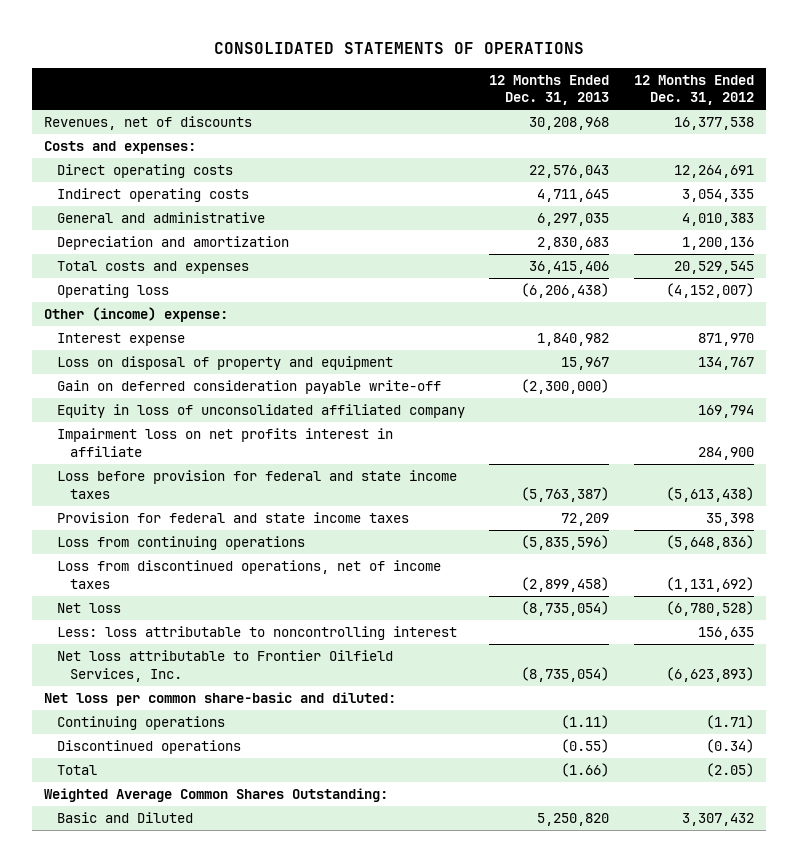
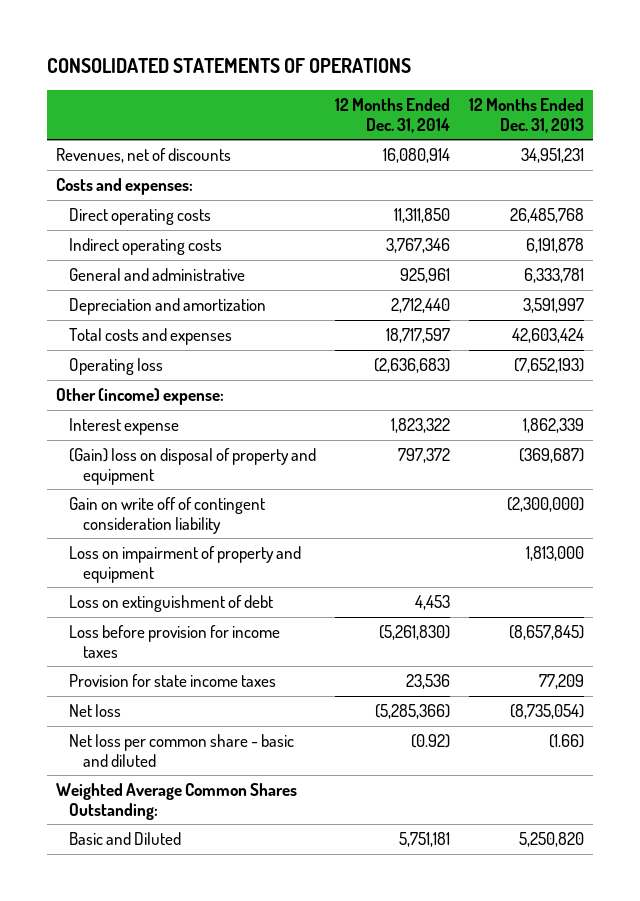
- | 12 Months Ended Dec. 31, 2013 | 12 Months Ended Dec. 31, 2012
+ | 12 Months Ended Dec. 31, 2014 | 12 Months Ended Dec. 31, 2013
- Revenues, net of discounts | 30,208,968 | 16,377,538
+ Revenues, net of discounts | 16,080,914 | 34,951,231
- Direct operating costs | 22,576,043 | 12,264,691
- Indirect operating costs | 4,711,645 | 3,054,335
- General and administrative | 6,297,035 | 4,010,383
- Depreciation and amortization | 2,830,683 | 1,200,136
- Total costs and expenses | 36,415,406 | 20,529,545
- Operating loss | (6,206,438) | (4,152,007)
+ Direct operating costs | 11,311,850 | 26,485,768
+ Indirect operating costs | 3,767,346 | 6,191,878
+ General and administrative | 925,961 | 6,333,781
+ Depreciation and amortization | 2,712,440 | 3,591,997
+ Total costs and expenses | 18,717,597 | 42,603,424
+ Operating loss | (2,636,683) | (7,652,193)
- Interest expense | 1,840,982 | 871,970
- Loss on disposal of property and equipment | 15,967 | 134,767
- Gain on deferred consideration payable write-off | (2,300,000) |
- Equity in loss of unconsolidated affiliated company | | 169,794
- Impairment loss on net profits interest in affiliate | | 284,900
- Loss before provision for federal and state income taxes | (5,763,387) | (5,613,438)
- Provision for federal and state income taxes | 72,209 | 35,398
- Loss from continuing operations | (5,835,596) | (5,648,836)
- Loss from discontinued operations, net of income taxes | (2,899,458) | (1,131,692)
+ Interest expense | 1,823,322 | 1,862,339
+ (Gain) loss on disposal of property and equipment | 797,372 | (369,687)
+ Gain on write off of contingent consideration liability | | (2,300,000)
+ Loss on impairment of property and equipment | | 1,813,000
+ Loss on extinguishment of debt | 4,453 |
+ Loss before provision for income taxes | (5,261,830) | (8,657,845)
+ Provision for state income taxes | 23,536 | 77,209
- Less: loss attributable to noncontrolling interest | | 156,635
- Net loss attributable to Frontier Oilfield Services, Inc. | (8,735,054) | (6,623,893)
- Net loss per common share-basic and diluted:
- Continuing operations | (1.11) | (1.71)
- Discontinued operations | (0.55) | (0.34)
- Total | (1.66) | (2.05)
+ Net loss per common share - basic and diluted | (0.92) | (1.66)

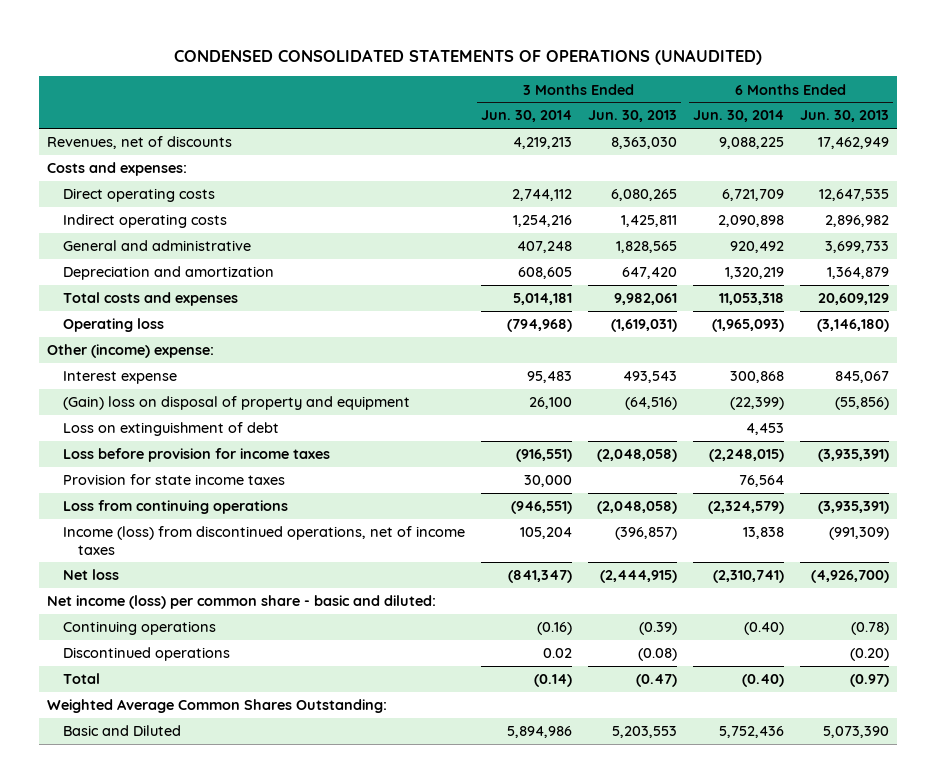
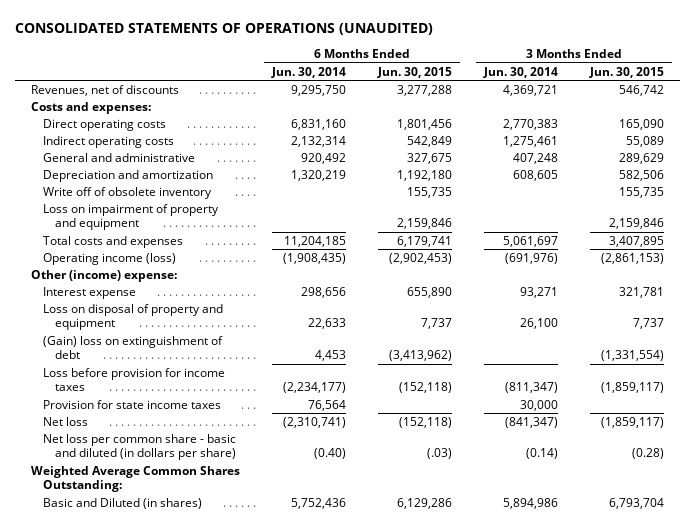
- CONDENSED CONSOLIDATED STATEMENTS OF OPERATIONS (UNAUDITED)
+ CONSOLIDATED STATEMENTS OF OPERATIONS (UNAUDITED)
- | 3 Months Ended Jun. 30, 2014 | 3 Months Ended Jun. 30, 2013 | 6 Months Ended Jun. 30, 2014 | 6 Months Ended Jun. 30, 2013
+ | 6 Months Ended Jun. 30, 2014 | 6 Months Ended Jun. 30, 2015 | 3 Months Ended Jun. 30, 2014 | 3 Months Ended Jun. 30, 2015
- Revenues, net of discounts | 4,219,213 | 8,363,030 | 9,088,225 | 17,462,949
+ Revenues, net of discounts | 9,295,750 | 3,277,288 | 4,369,721 | 546,742
- Direct operating costs | 2,744,112 | 6,080,265 | 6,721,709 | 12,647,535
- Indirect operating costs | 1,254,216 | 1,425,811 | 2,090,898 | 2,896,982
+ Direct operating costs | 6,831,160 | 1,801,456 | 2,770,383 | 165,090
+ Indirect operating costs | 2,132,314 | 542,849 | 1,275,461 | 55,089
- Total costs and expenses | 5,014,181 | 9,982,061 | 11,053,318 | 20,609,129
- Operating loss | (794,968) | (1,619,031) | (1,965,093) | (3,146,180)
+ Write off of obsolete inventory | | 155,735 | | 155,735
+ Loss on impairment of property and equipment | | 2,159,846 | | 2,159,846
+ Total costs and expenses | 11,204,185 | 6,179,741 | 5,061,697 | 3,407,895
+ Operating income (loss) | (1,908,435) | (2,902,453) | (691,976) | (2,861,153)
- Interest expense | 95,483 | 493,543 | 300,868 | 845,067
- (Gain) loss on disposal of property and equipment | 26,100 | (64,516) | (22,399) | (55,856)
- Loss on extinguishment of debt | | | 4,453 |
- Loss before provision for income taxes | (916,551) | (2,048,058) | (2,248,015) | (3,935,391)
+ Interest expense | 298,656 | 655,890 | 93,271 | 321,781
+ Loss on disposal of property and equipment | 22,633 | 7,737 | 26,100 | 7,737
+ (Gain) loss on extinguishment of debt | 4,453 | (3,413,962) | | (1,331,554)
+ Loss before provision for income taxes | (2,234,177) | (152,118) | (811,347) | (1,859,117)
- Loss from continuing operations | (946,551) | (2,048,058) | (2,324,579) | (3,935,391)
- Income (loss) from discontinued operations, net of income taxes | 105,204 | (396,857) | 13,838 | (991,309)
- Net income (loss) per common share - basic and diluted:
- Continuing operations | (0.16) | (0.39) | (0.40) | (0.78)
- Discontinued operations | 0.02 | (0.08) | | (0.20)
- Total | (0.14) | (0.47) | (0.40) | (0.97)
+ Net loss per common share - basic and diluted (in dollars per share) | (0.40) | (.03) | (0.14) | (0.28)
- Basic and Diluted | 5,894,986 | 5,203,553 | 5,752,436 | 5,073,390
+ Basic and Diluted (in shares) | 5,752,436 | 6,129,286 | 5,894,986 | 6,793,704

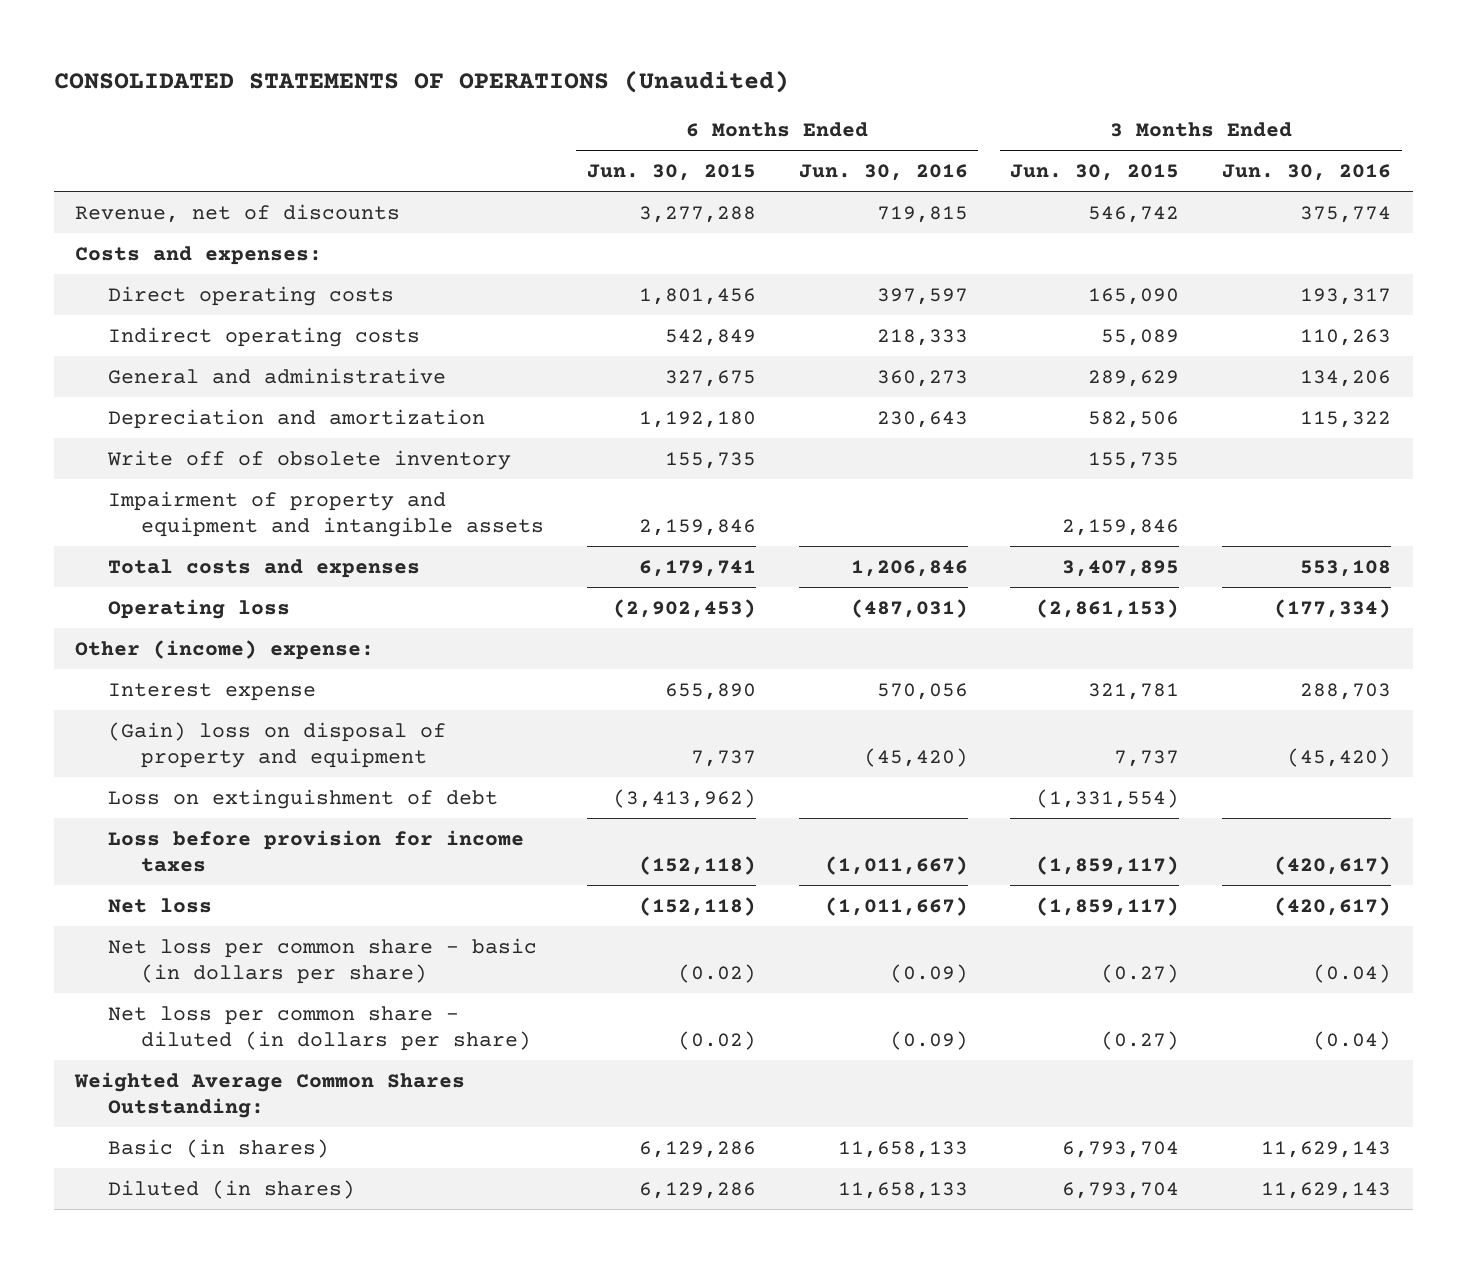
- CONSOLIDATED STATEMENTS OF OPERATIONS (UNAUDITED)
+ CONSOLIDATED STATEMENTS OF OPERATIONS (Unaudited)
- | 6 Months Ended Jun. 30, 2014 | 6 Months Ended Jun. 30, 2015 | 3 Months Ended Jun. 30, 2014 | 3 Months Ended Jun. 30, 2015
+ | 6 Months Ended Jun. 30, 2015 | 6 Months Ended Jun. 30, 2016 | 3 Months Ended Jun. 30, 2015 | 3 Months Ended Jun. 30, 2016
- Revenues, net of discounts | 9,295,750 | 3,277,288 | 4,369,721 | 546,742
+ Revenue, net of discounts | 3,277,288 | 719,815 | 546,742 | 375,774
- Loss on impairment of property and equipment | | 2,159,846 | | 2,159,846
+ Impairment of property and equipment and intangible assets | 2,159,846 | | 2,159,846 |
- Operating income (loss) | (1,908,435) | (2,902,453) | (691,976) | (2,861,153)
+ Operating loss | (2,902,453) | (487,031) | (2,861,153) | (177,334)
- Loss on disposal of property and equipment | 22,633 | 7,737 | 26,100 | 7,737
- (Gain) loss on extinguishment of debt | 4,453 | (3,413,962) | | (1,331,554)
+ (Gain) loss on disposal of property and equipment | 7,737 | (45,420) | 7,737 | (45,420)
+ Loss on extinguishment of debt | (3,413,962) | | (1,331,554) |
- Provision for state income taxes | 76,564 | | 30,000 |
- Net loss per common share - basic and diluted (in dollars per share) | (0.40) | (.03) | (0.14) | (0.28)
+ Net loss per common share - basic (in dollars per share) | (0.02) | (0.09) | (0.27) | (0.04)
+ Net loss per common share - diluted (in dollars per share) | (0.02) | (0.09) | (0.27) | (0.04)
- Basic and Diluted (in shares) | 5,752,436 | 6,129,286 | 5,894,986 | 6,793,704
+ Basic (in shares) | 6,129,286 | 11,658,133 | 6,793,704 | 11,629,143
+ Diluted (in shares) | 6,129,286 | 11,658,133 | 6,793,704 | 11,629,143

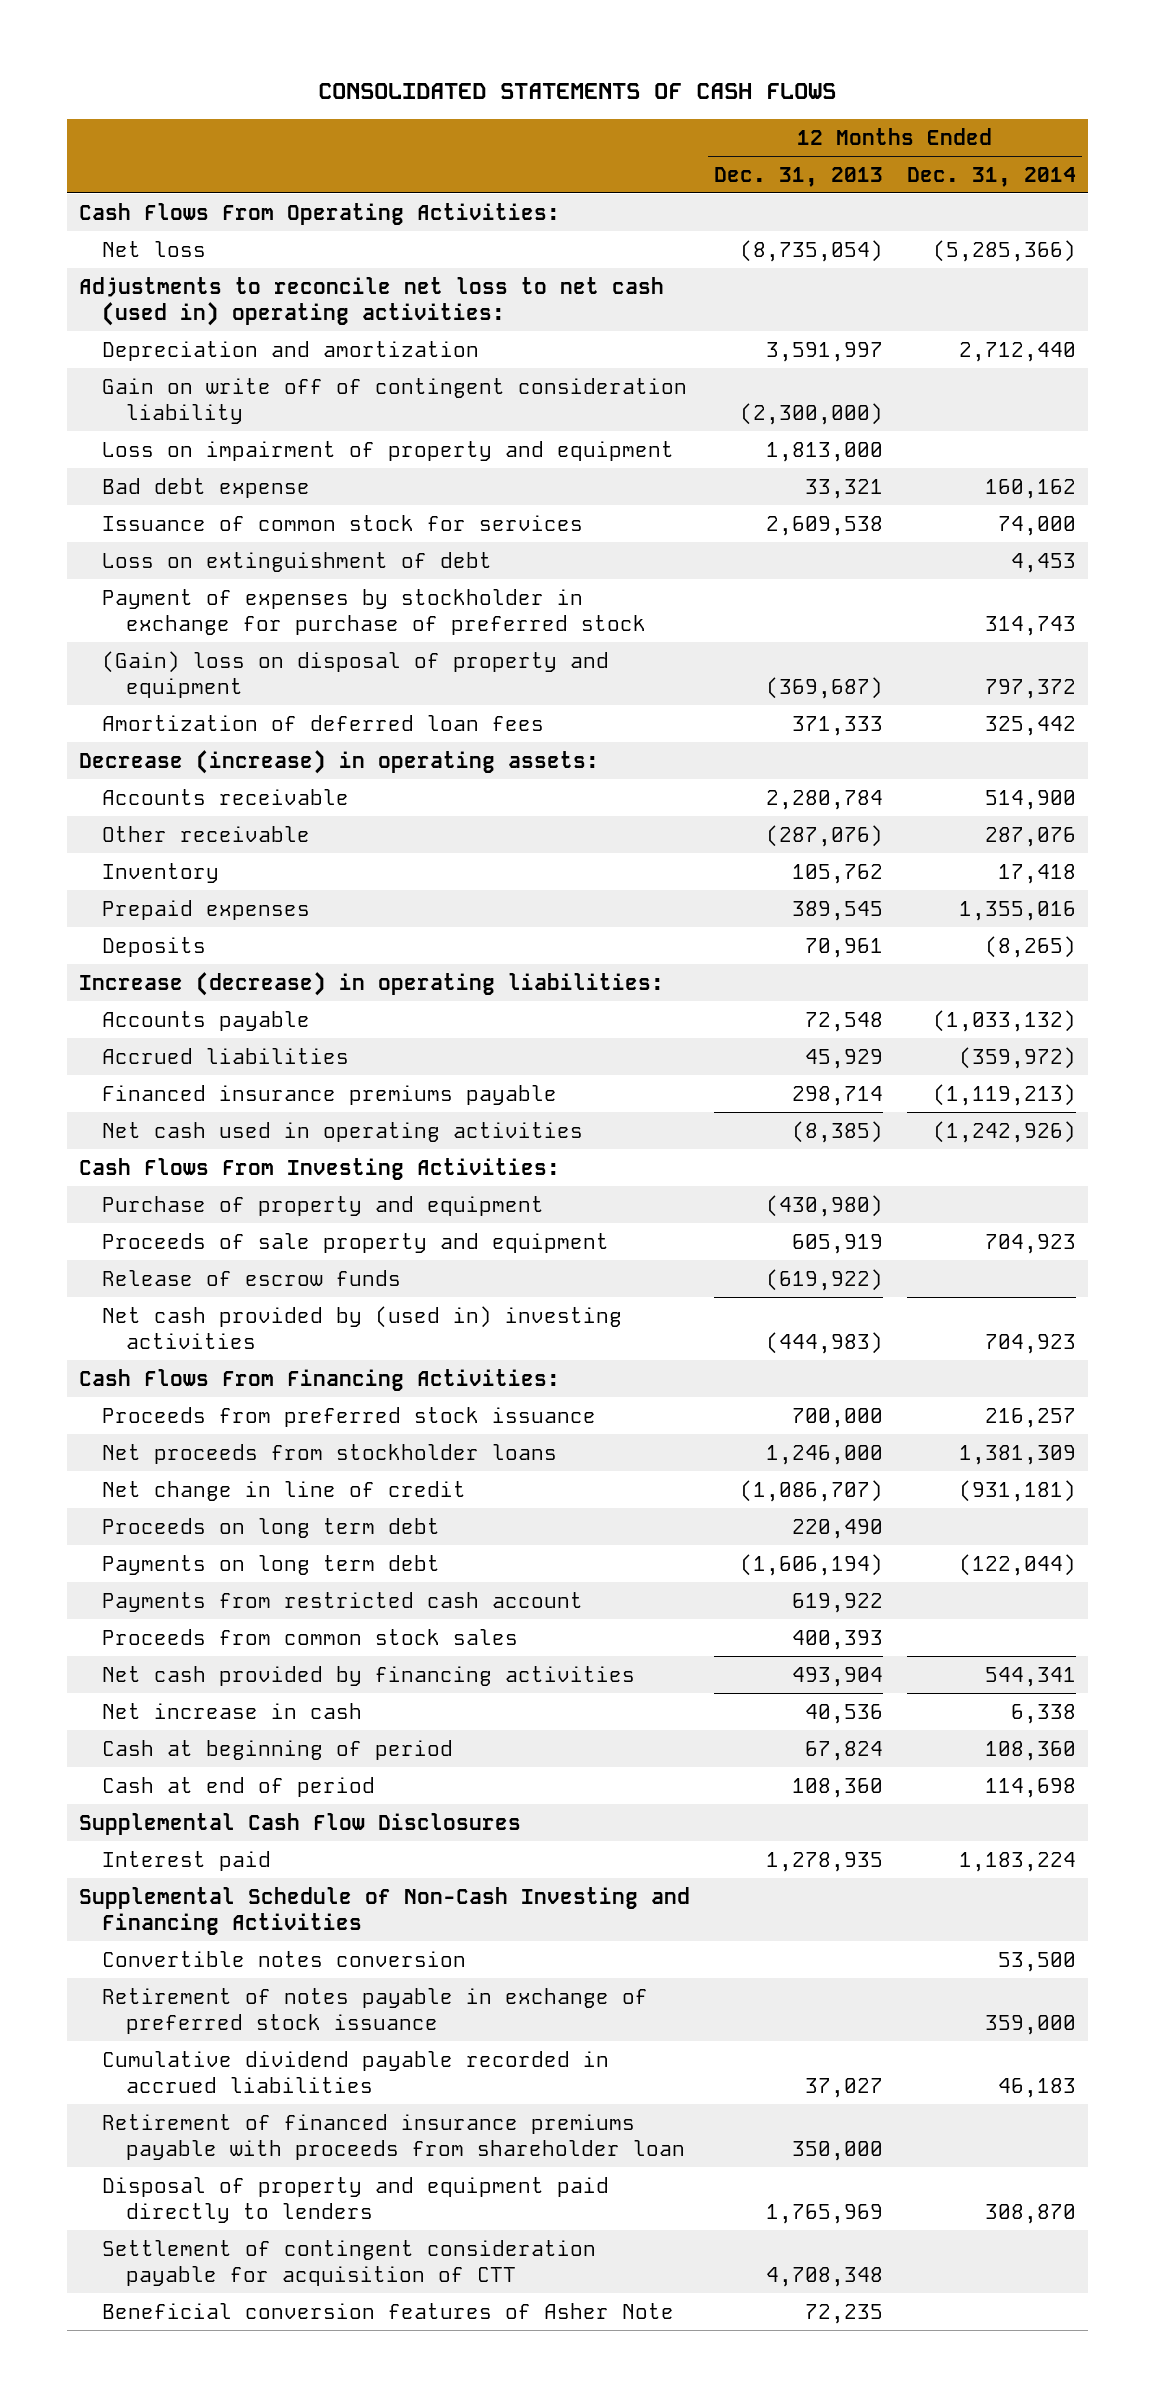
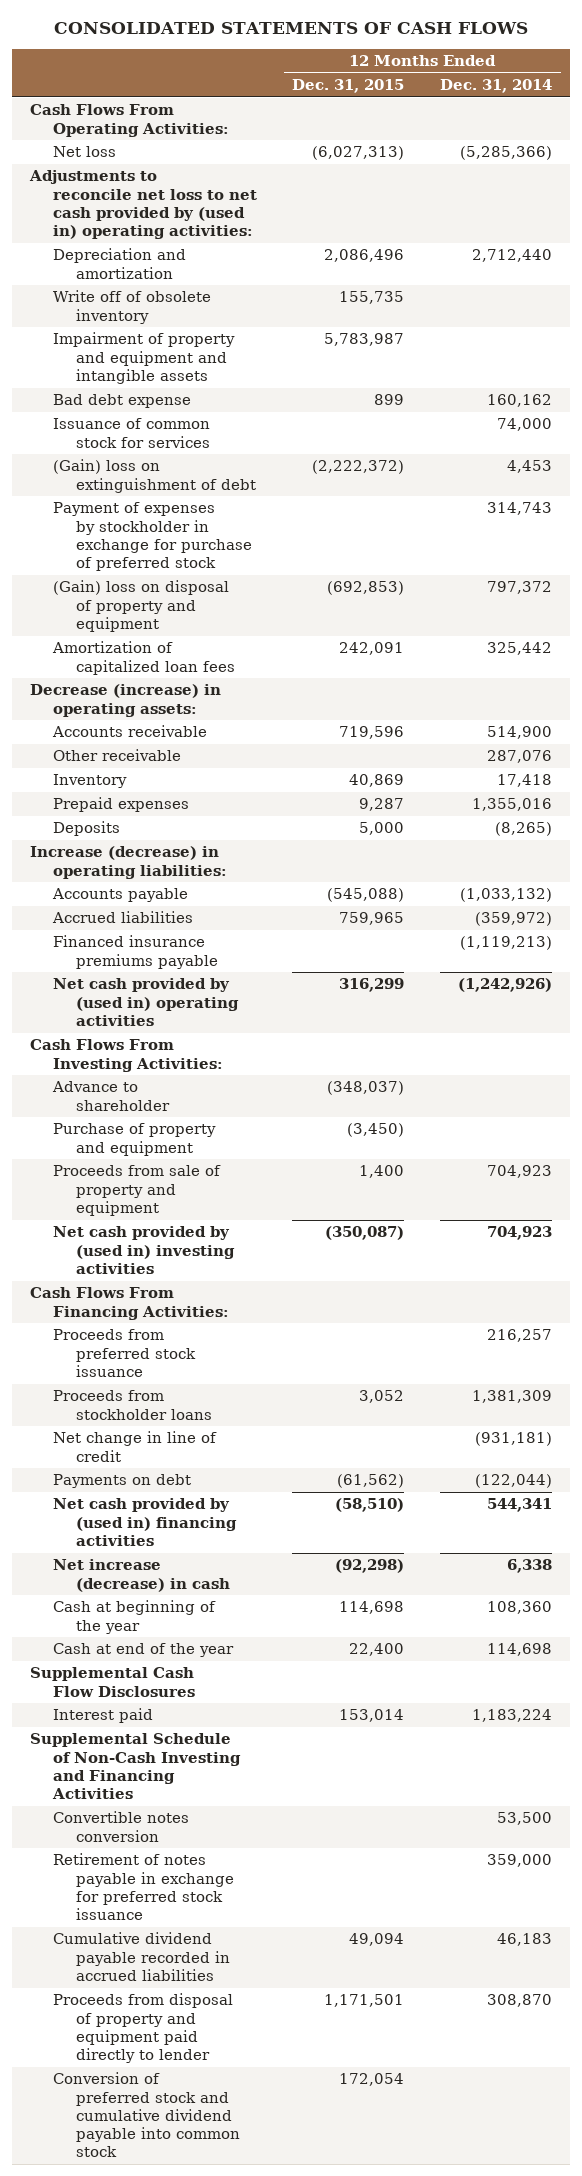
- | 12 Months Ended Dec. 31, 2013 | 12 Months Ended Dec. 31, 2014
+ | 12 Months Ended Dec. 31, 2015 | 12 Months Ended Dec. 31, 2014
- Adjustments to reconcile net loss to net cash (used in) operating activities:
+ Adjustments to reconcile net loss to net cash provided by (used in) operating activities:
- Gain on write off of contingent consideration liability | (2,300,000) |
- Loss on impairment of property and equipment | 1,813,000 |
+ Write off of obsolete inventory | 155,735 |
+ Impairment of property and equipment and intangible assets | 5,783,987 |
- Loss on extinguishment of debt | | 4,453
+ (Gain) loss on extinguishment of debt | (2,222,372) | 4,453
- Amortization of deferred loan fees | 371,333 | 325,442
+ Amortization of capitalized loan fees | 242,091 | 325,442
- Net cash used in operating activities | (8,385) | (1,242,926)
+ Net cash provided by (used in) operating activities | 316,299 | (1,242,926)
+ Advance to shareholder | (348,037) |
- Proceeds of sale property and equipment | 605,919 | 704,923
- Release of escrow funds | (619,922) |
+ Proceeds from sale of property and equipment | 1,400 | 704,923
- Net proceeds from stockholder loans | 1,246,000 | 1,381,309
+ Proceeds from stockholder loans | 3,052 | 1,381,309
- Proceeds on long term debt | 220,490 |
- Payments on long term debt | (1,606,194) | (122,044)
- Payments from restricted cash account | 619,922 |
- Proceeds from common stock sales | 400,393 |
- Net cash provided by financing activities | 493,904 | 544,341
- Net increase in cash | 40,536 | 6,338
- Cash at beginning of period | 67,824 | 108,360
- Cash at end of period | 108,360 | 114,698
+ Payments on debt | (61,562) | (122,044)
+ Net cash provided by (used in) financing activities | (58,510) | 544,341
+ Net increase (decrease) in cash | (92,298) | 6,338
+ Cash at beginning of the year | 114,698 | 108,360
+ Cash at end of the year | 22,400 | 114,698
- Retirement of notes payable in exchange of preferred stock issuance | | 359,000
+ Retirement of notes payable in exchange for preferred stock issuance | | 359,000
- Retirement of financed insurance premiums payable with proceeds from shareholder loan | 350,000 |
- Disposal of property and equipment paid directly to lenders | 1,765,969 | 308,870
- Settlement of contingent consideration payable for acquisition of CTT | 4,708,348 |
- Beneficial conversion features of Asher Note | 72,235 |
+ Proceeds from disposal of property and equipment paid directly to lender | 1,171,501 | 308,870
+ Conversion of preferred stock and cumulative dividend payable into common stock | 172,054 |

